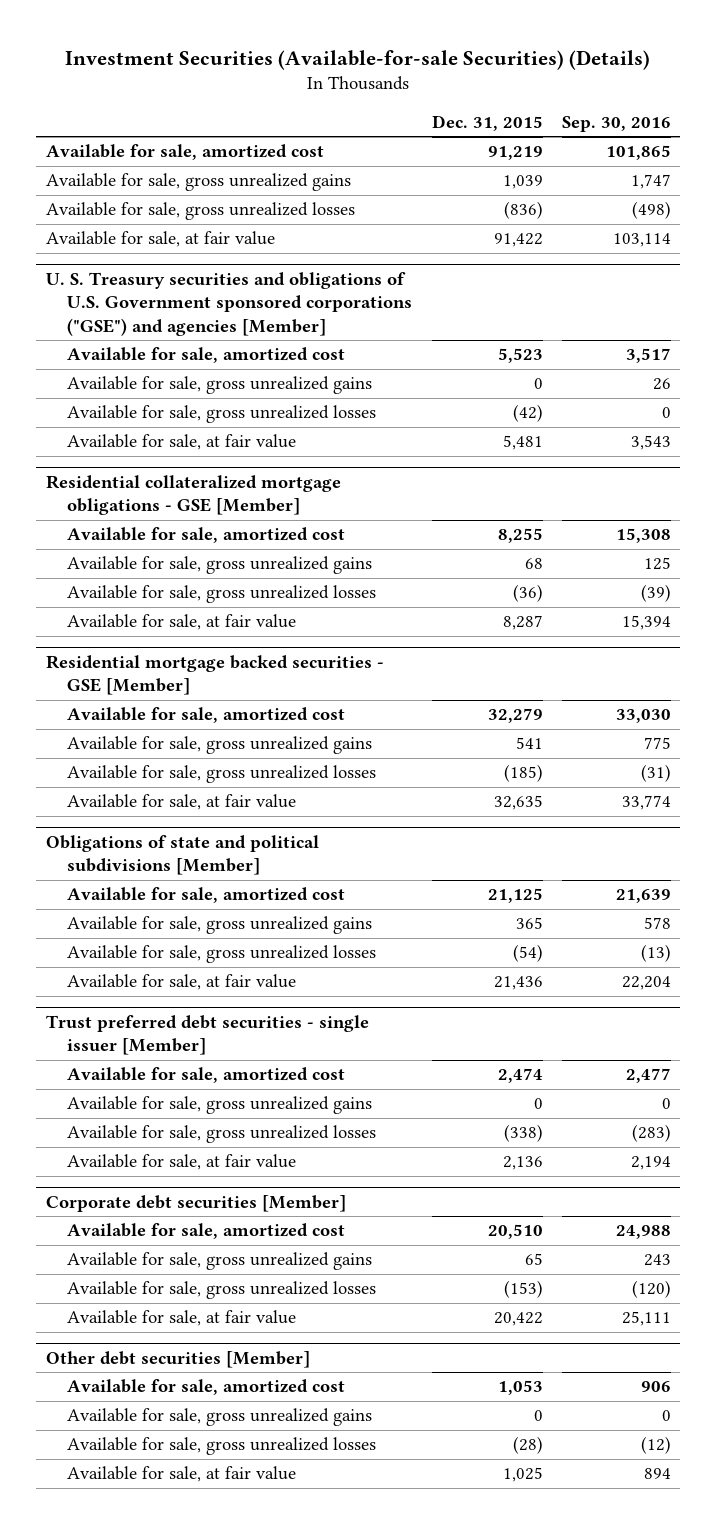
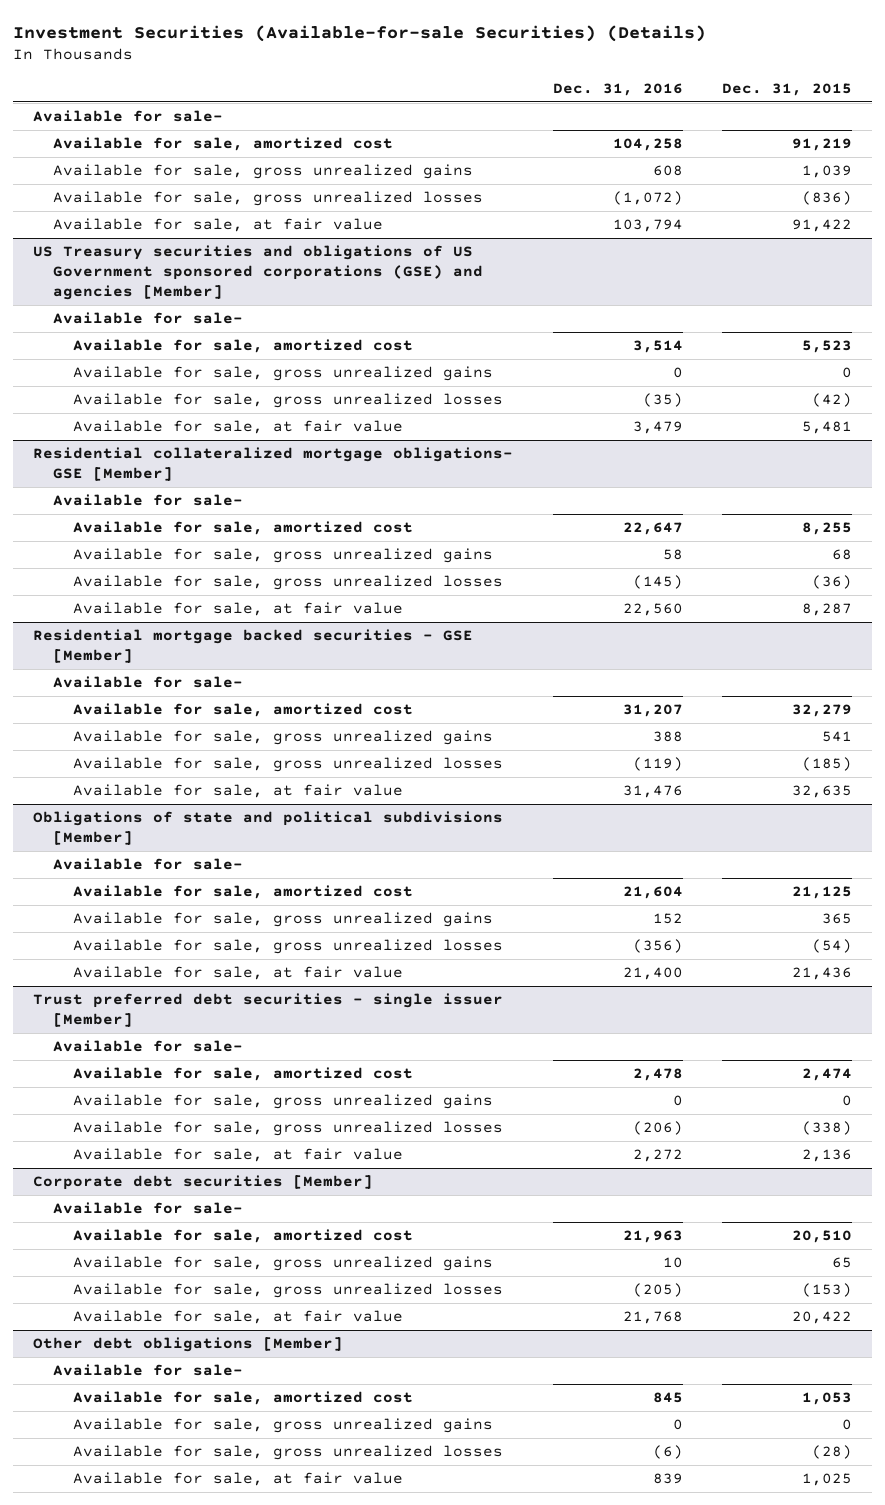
- | Dec. 31, 2015 | Sep. 30, 2016
+ | Dec. 31, 2016 | Dec. 31, 2015
+ Available for sale-
- U. S. Treasury securities and obligations of U.S. Government sponsored corporations ("GSE") and agencies [Member]
+ US Treasury securities and obligations of US Government sponsored corporations (GSE) and agencies [Member]
+ Available for sale-
- Residential collateralized mortgage obligations - GSE [Member]
+ Residential collateralized mortgage obligations- GSE [Member]
+ Available for sale-
@ Residential mortgage backed securities - GSE [Member]
+ Available for sale-
@ Obligations of state and political subdivisions [Member]
+ Available for sale-
@ Trust preferred debt securities - single issuer [Member]
+ Available for sale-
@ Corporate debt securities [Member]
+ Available for sale-
- Other debt securities [Member]
+ Other debt obligations [Member]
+ Available for sale-

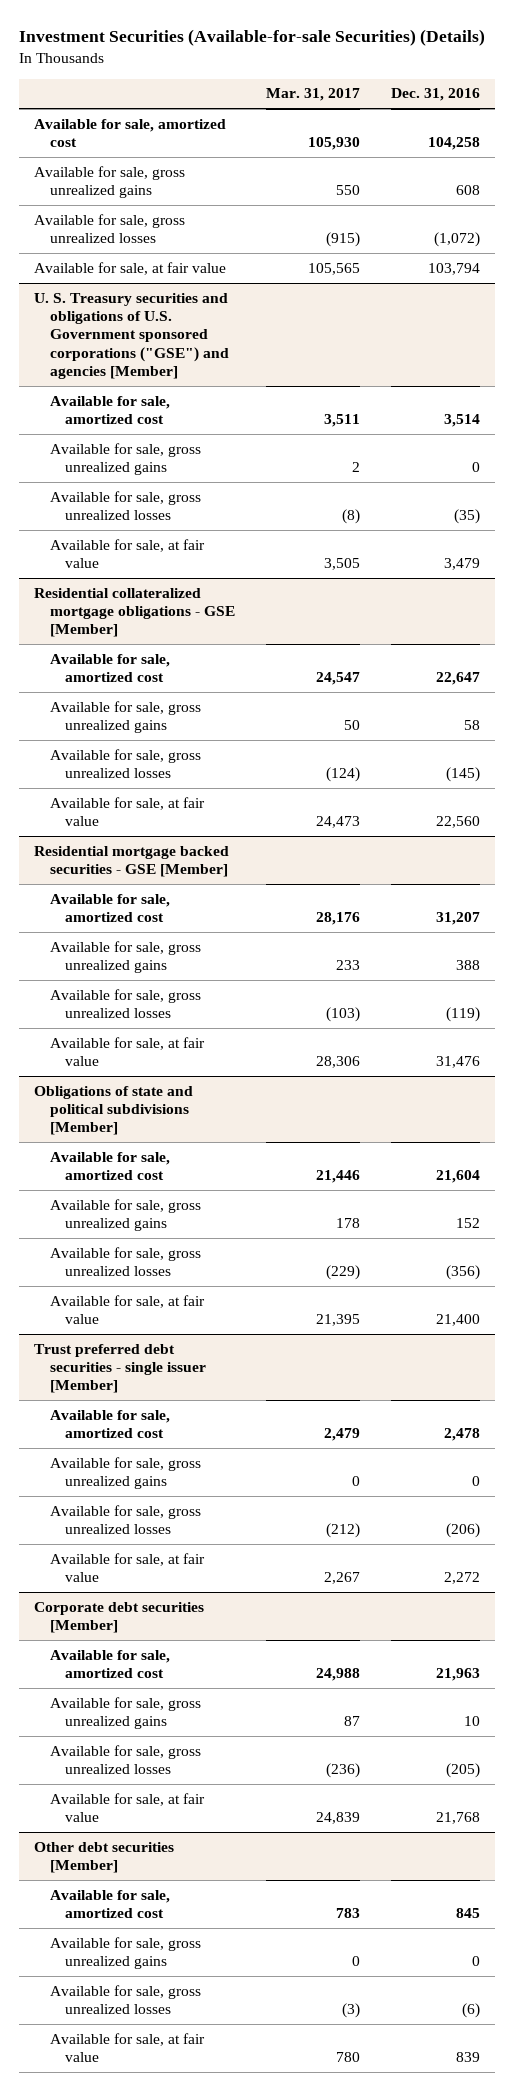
- | Dec. 31, 2016 | Dec. 31, 2015
+ | Mar. 31, 2017 | Dec. 31, 2016
- Available for sale-
- US Treasury securities and obligations of US Government sponsored corporations (GSE) and agencies [Member]
- Available for sale-
+ U. S. Treasury securities and obligations of U.S. Government sponsored corporations ("GSE") and agencies [Member]
- Residential collateralized mortgage obligations- GSE [Member]
- Available for sale-
+ Residential collateralized mortgage obligations - GSE [Member]
@ Residential mortgage backed securities - GSE [Member]
- Available for sale-
@ Obligations of state and political subdivisions [Member]
- Available for sale-
@ Trust preferred debt securities - single issuer [Member]
- Available for sale-
@ Corporate debt securities [Member]
- Available for sale-
- Other debt obligations [Member]
- Available for sale-
+ Other debt securities [Member]

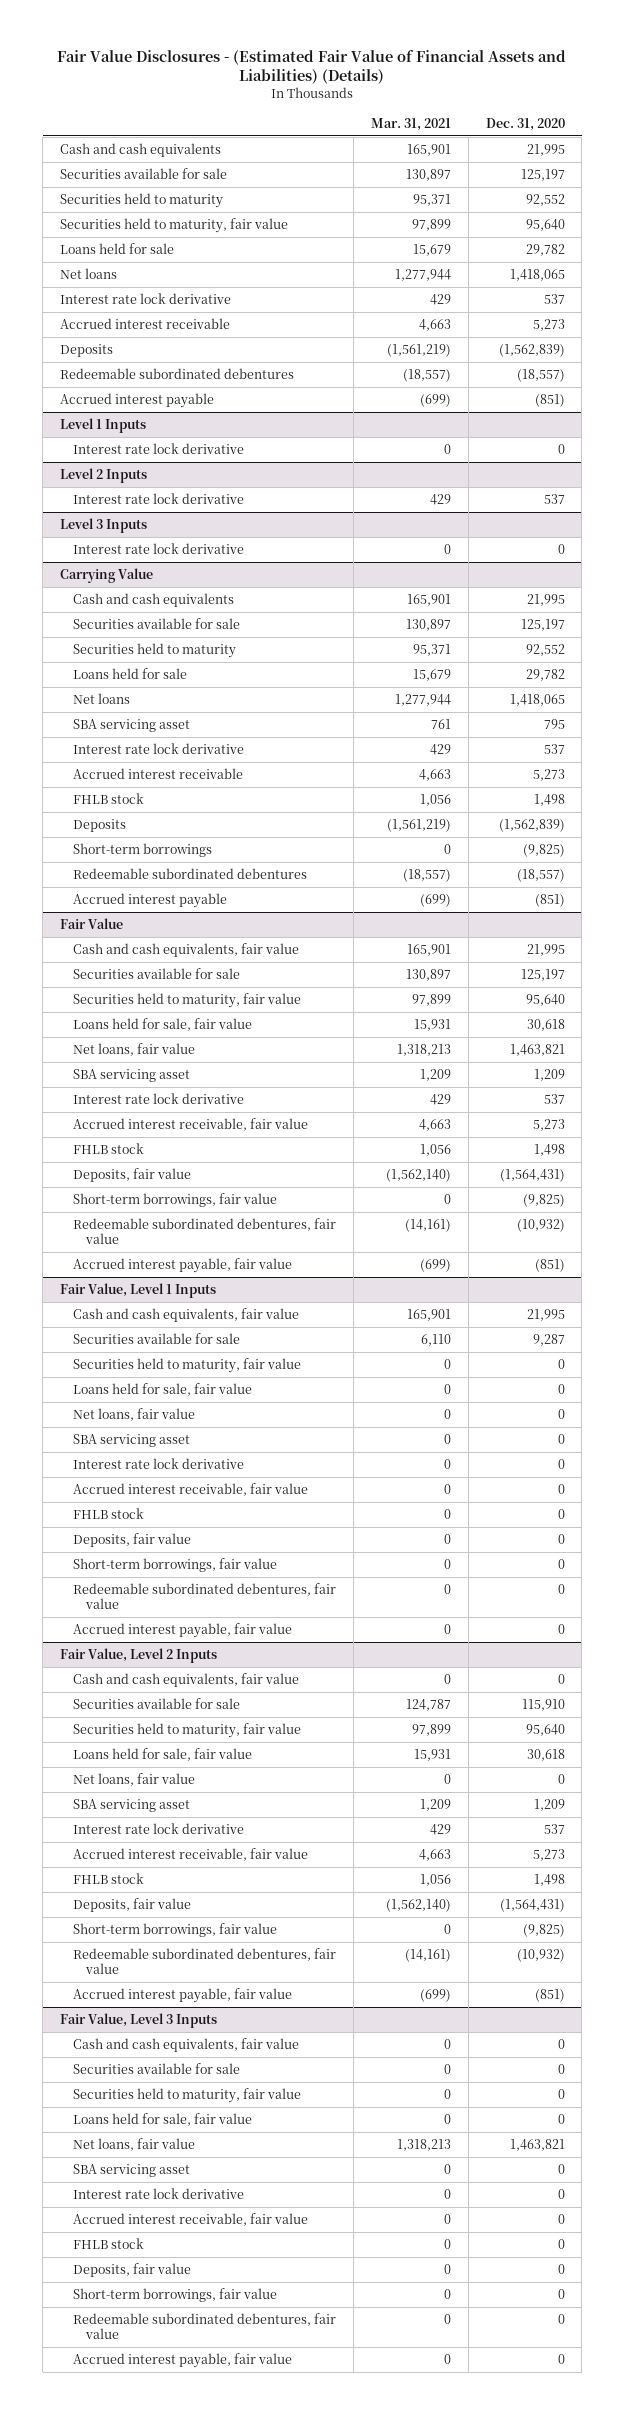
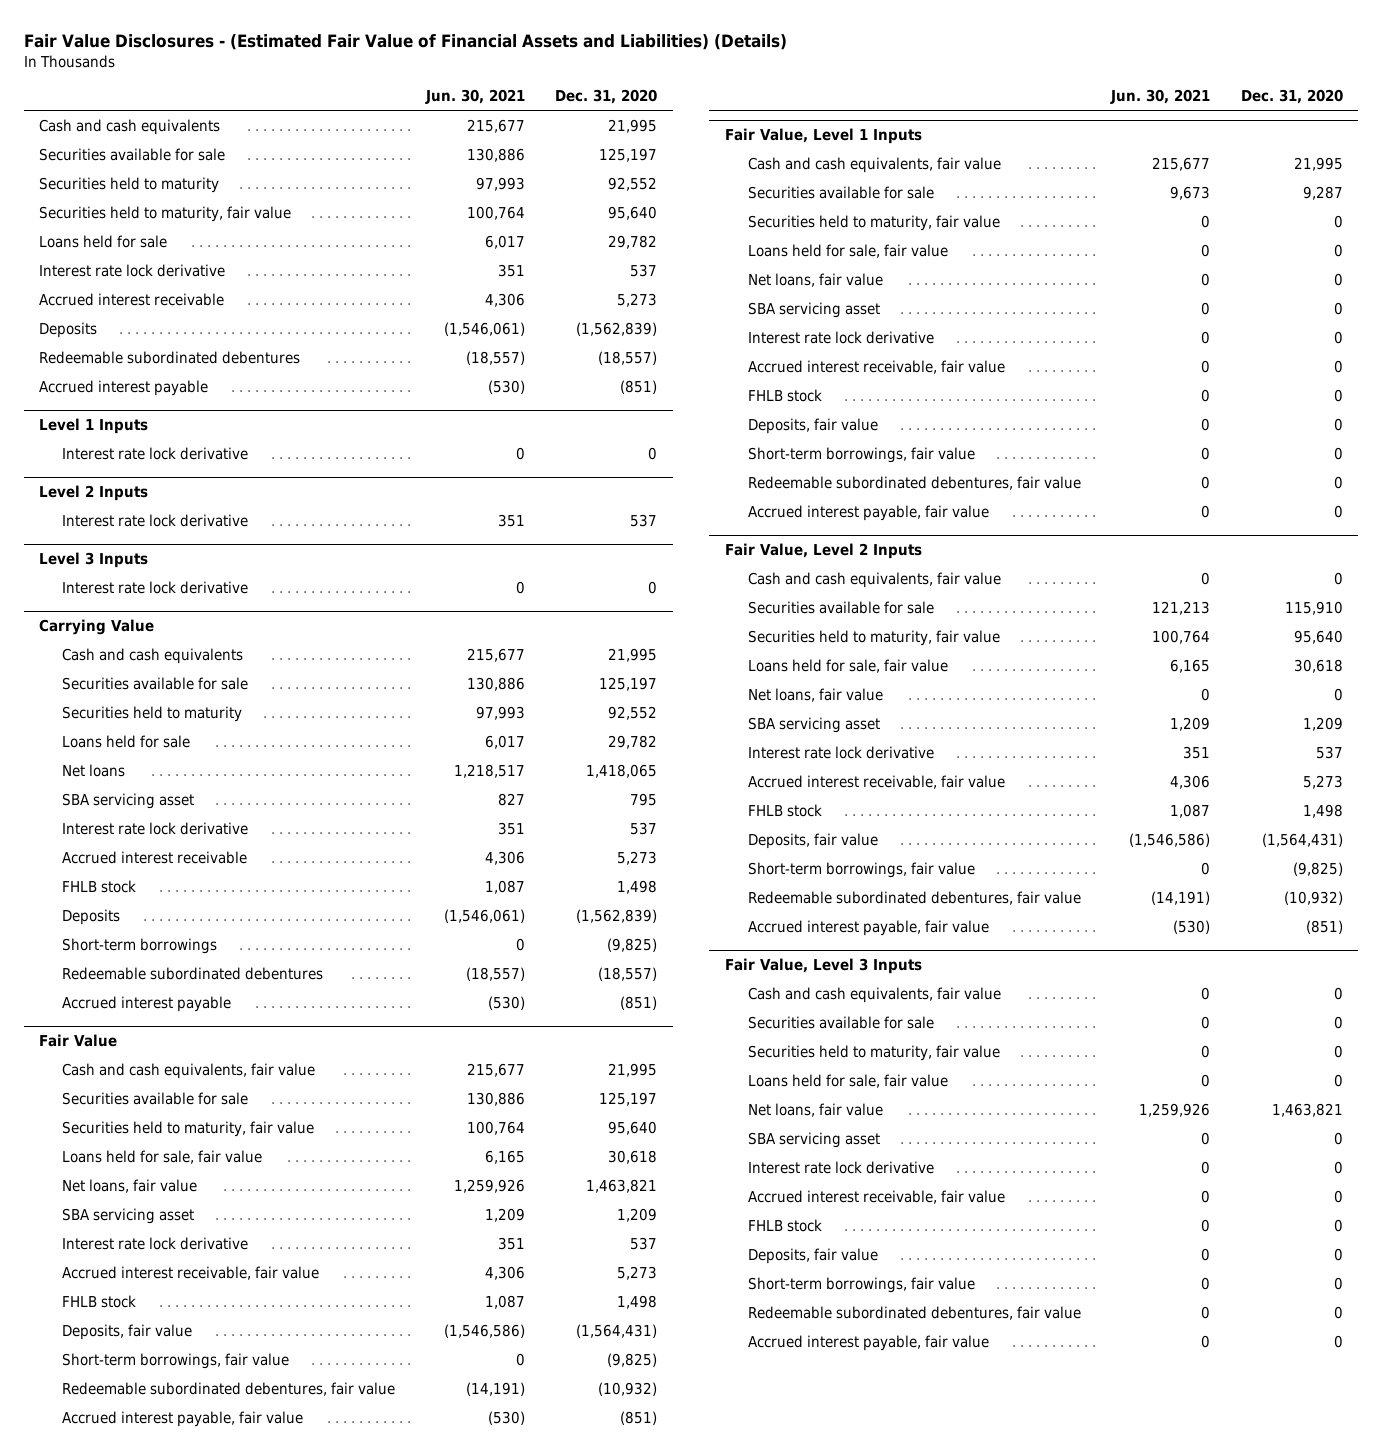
- | Mar. 31, 2021 | Dec. 31, 2020
+ | Jun. 30, 2021 | Dec. 31, 2020
- Net loans | 1,277,944 | 1,418,065

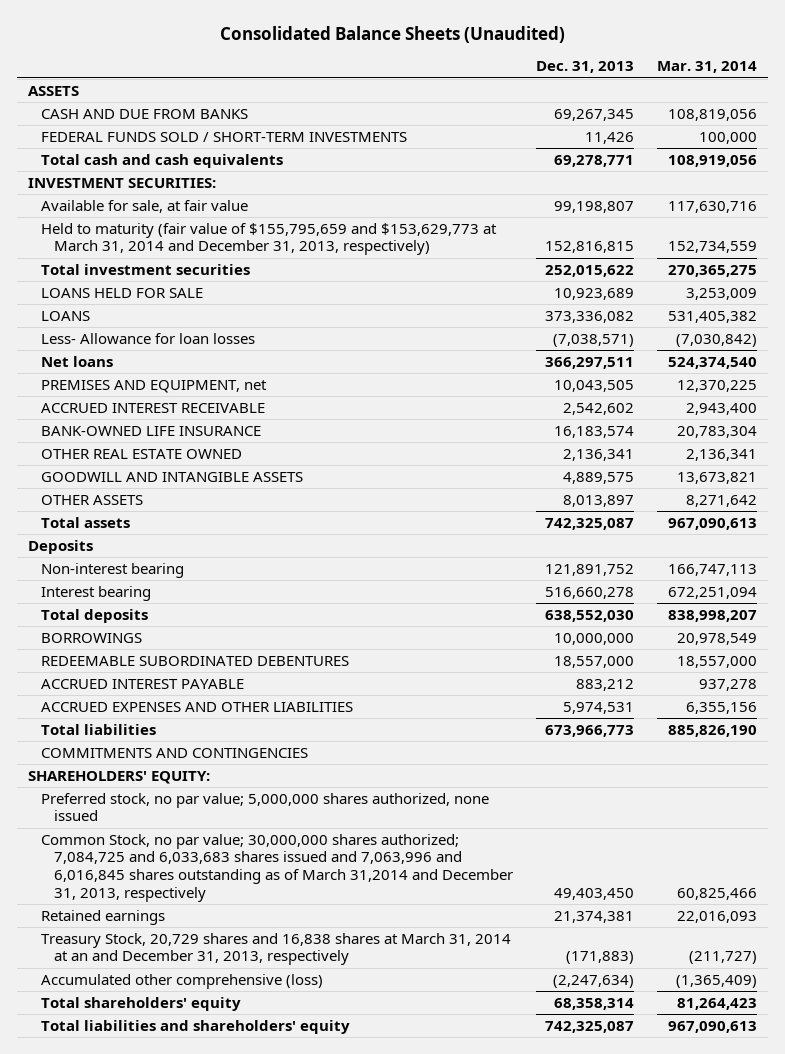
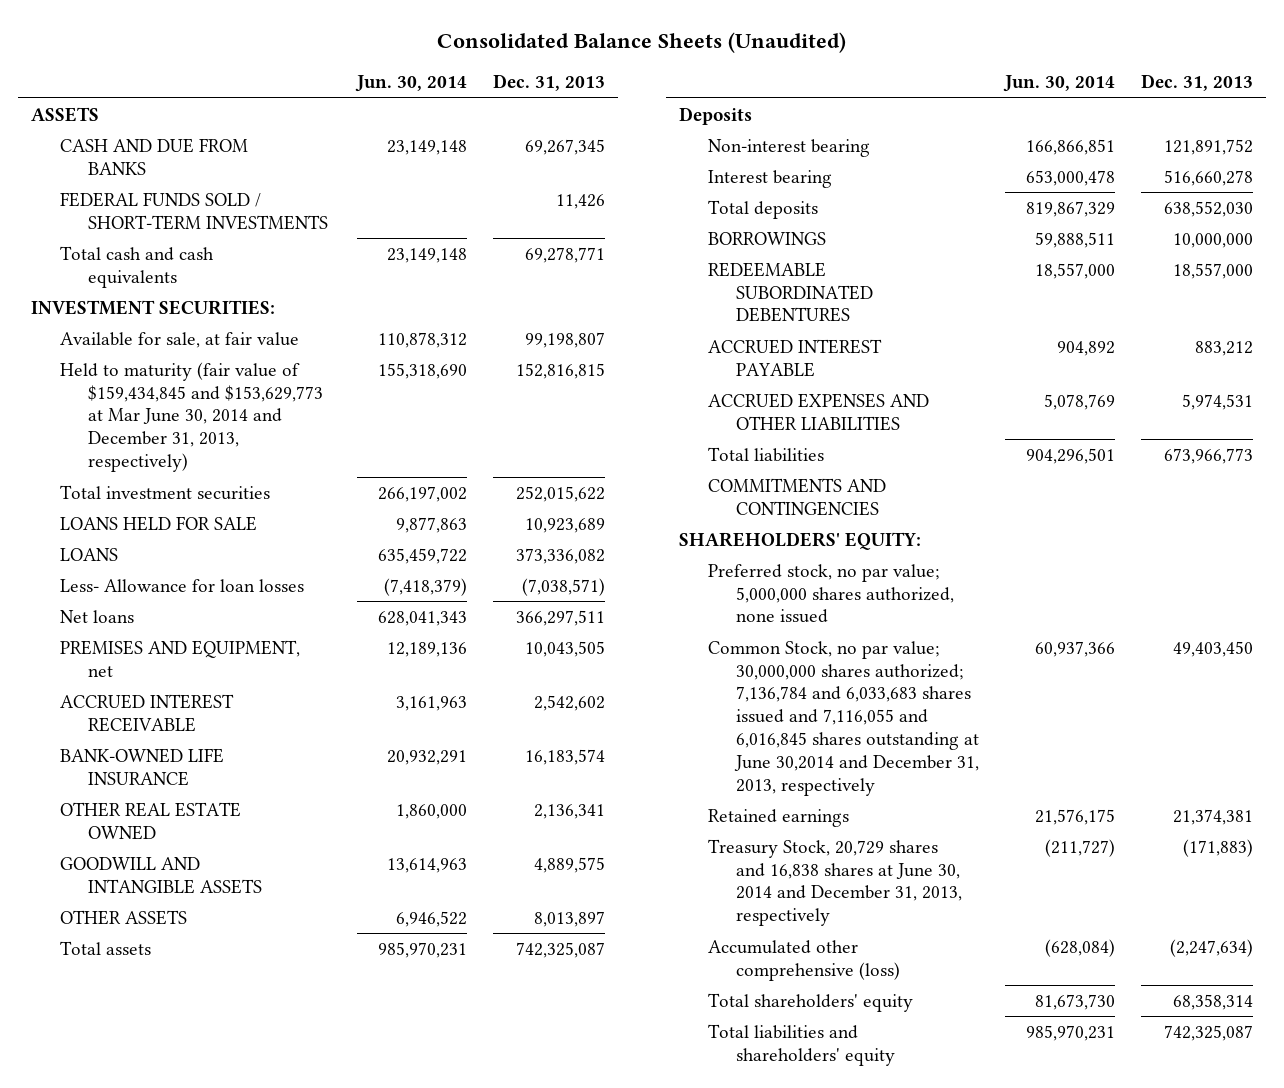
- | Dec. 31, 2013 | Mar. 31, 2014
+ | Jun. 30, 2014 | Dec. 31, 2013
- Held to maturity (fair value of $155,795,659 and $153,629,773 at March 31, 2014 and December 31, 2013, respectively) | 152,816,815 | 152,734,559
+ Held to maturity (fair value of $159,434,845 and $153,629,773 at Mar June 30, 2014 and December 31, 2013, respectively) | 155,318,690 | 152,816,815
- Common Stock, no par value; 30,000,000 shares authorized; 7,084,725 and 6,033,683 shares issued and 7,063,996 and 6,016,845 shares outstanding as of March 31,2014 and December 31, 2013, respectively | 49,403,450 | 60,825,466
+ Common Stock, no par value; 30,000,000 shares authorized; 7,136,784 and 6,033,683 shares issued and 7,116,055 and 6,016,845 shares outstanding at June 30,2014 and December 31, 2013, respectively | 60,937,366 | 49,403,450
- Treasury Stock, 20,729 shares and 16,838 shares at March 31, 2014 at an and December 31, 2013, respectively | (171,883) | (211,727)
+ Treasury Stock, 20,729 shares and 16,838 shares at June 30, 2014 and December 31, 2013, respectively | (211,727) | (171,883)

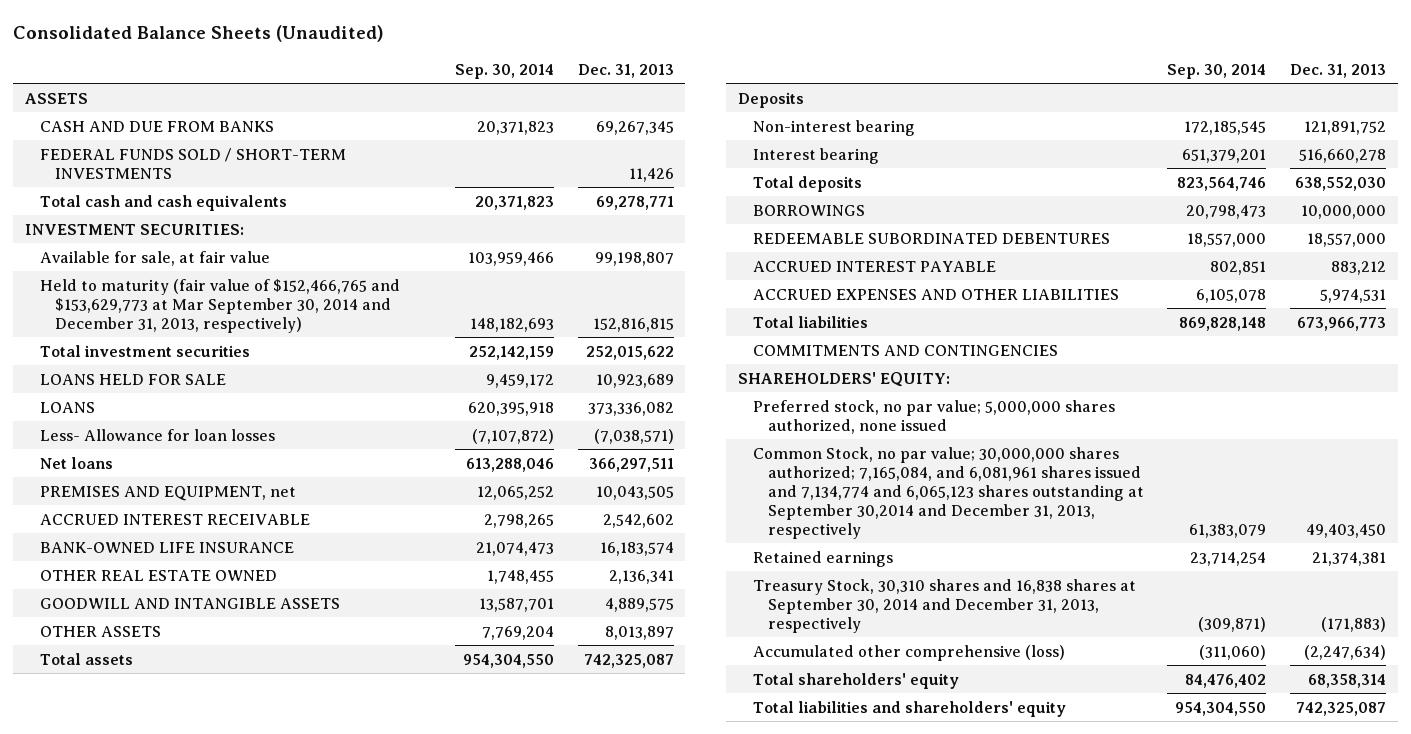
- | Jun. 30, 2014 | Dec. 31, 2013
+ | Sep. 30, 2014 | Dec. 31, 2013
- Held to maturity (fair value of $159,434,845 and $153,629,773 at Mar June 30, 2014 and December 31, 2013, respectively) | 155,318,690 | 152,816,815
+ Held to maturity (fair value of $152,466,765 and $153,629,773 at Mar September 30, 2014 and December 31, 2013, respectively) | 148,182,693 | 152,816,815
- Common Stock, no par value; 30,000,000 shares authorized; 7,136,784 and 6,033,683 shares issued and 7,116,055 and 6,016,845 shares outstanding at June 30,2014 and December 31, 2013, respectively | 60,937,366 | 49,403,450
+ Common Stock, no par value; 30,000,000 shares authorized; 7,165,084, and 6,081,961 shares issued and 7,134,774 and 6,065,123 shares outstanding at September 30,2014 and December 31, 2013, respectively | 61,383,079 | 49,403,450
- Treasury Stock, 20,729 shares and 16,838 shares at June 30, 2014 and December 31, 2013, respectively | (211,727) | (171,883)
+ Treasury Stock, 30,310 shares and 16,838 shares at September 30, 2014 and December 31, 2013, respectively | (309,871) | (171,883)

